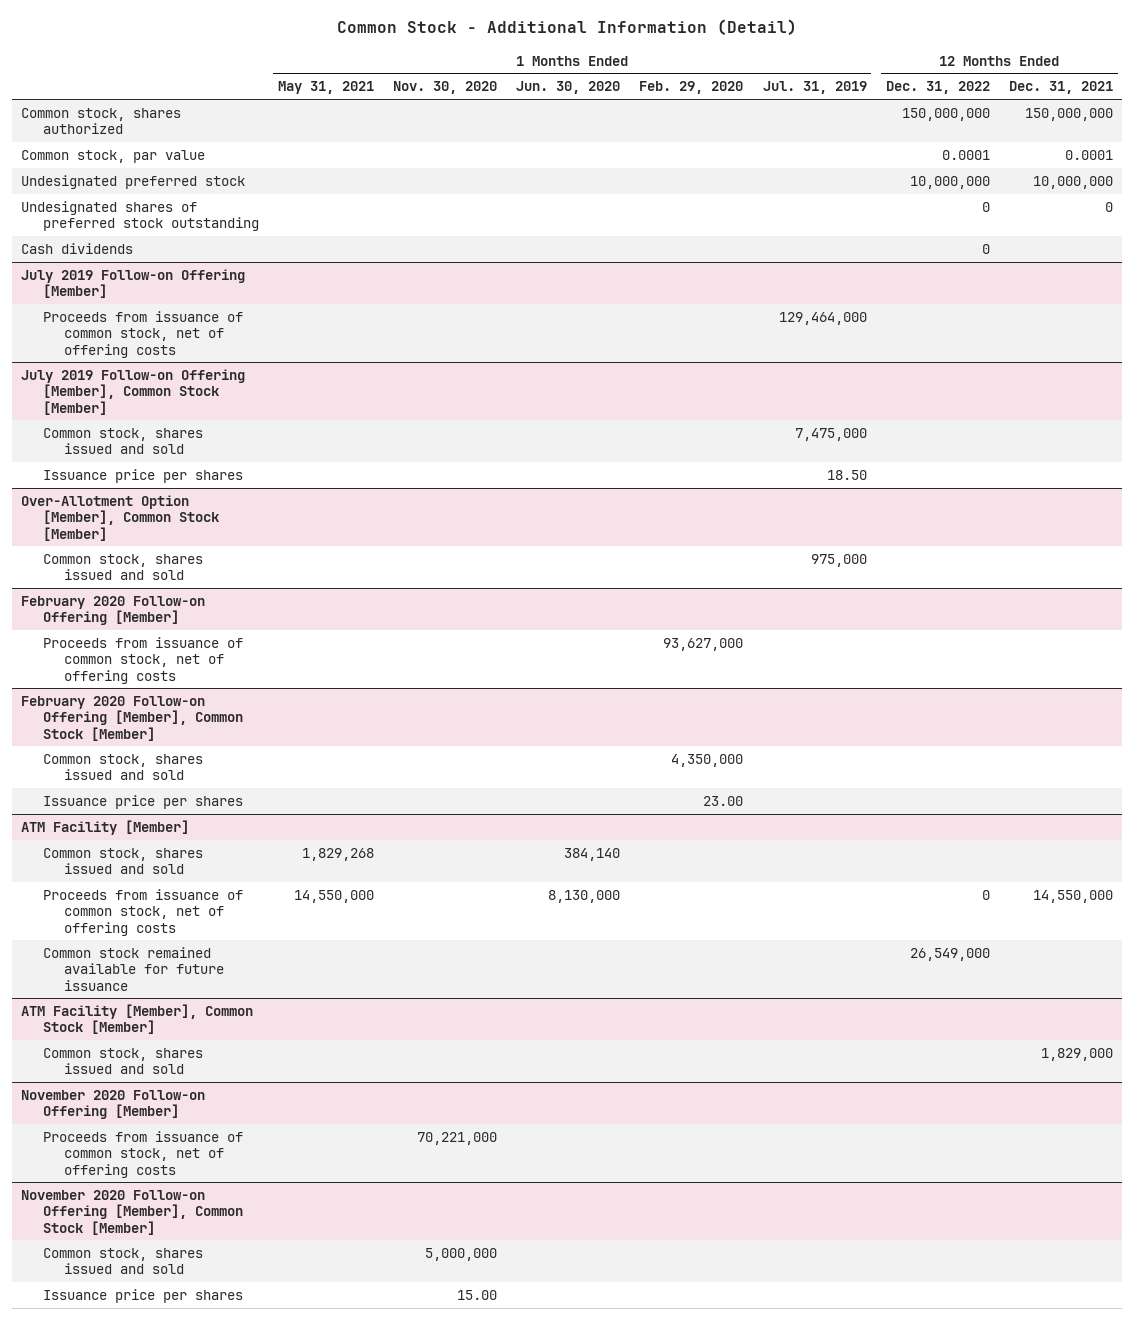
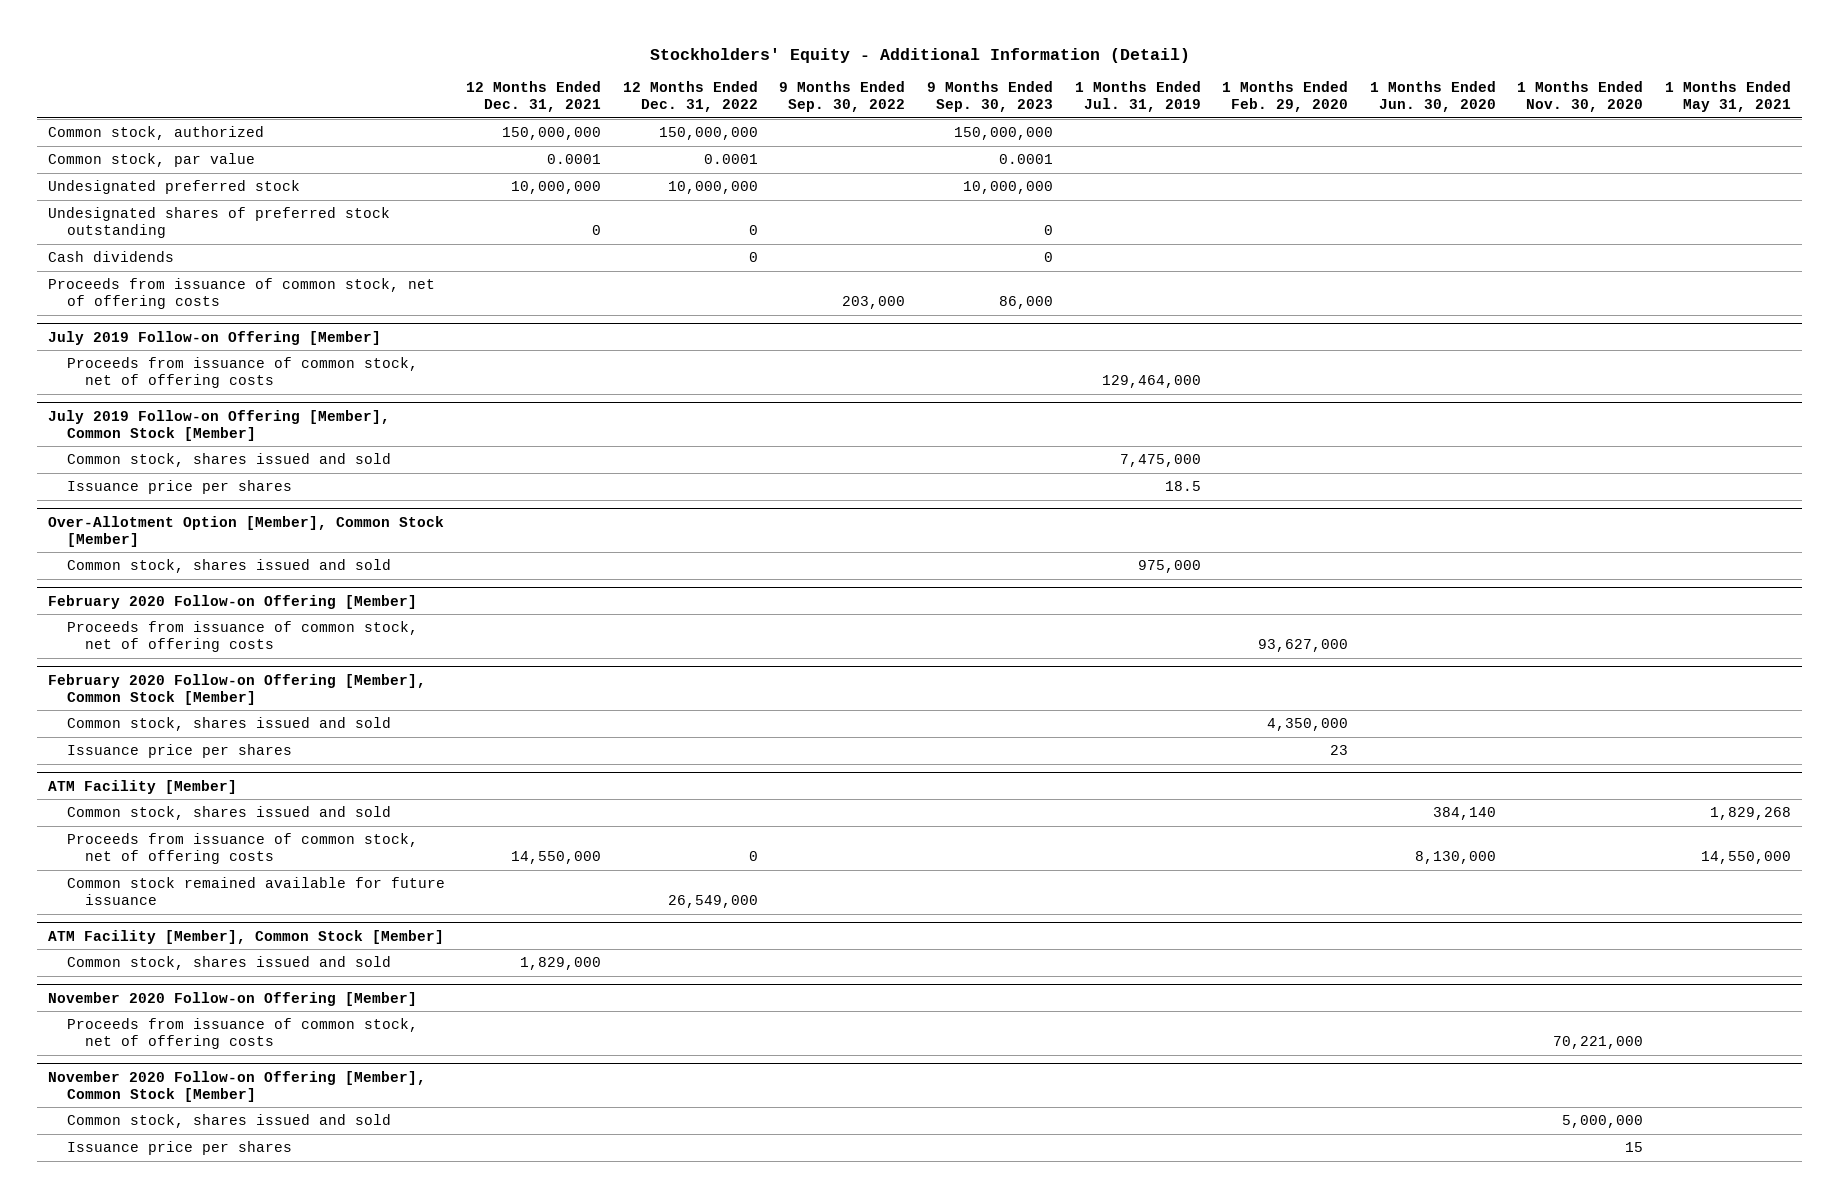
- Common Stock - Additional Information (Detail)
+ Stockholders' Equity - Additional Information (Detail)
- | 1 Months Ended May 31, 2021 | 1 Months Ended Nov. 30, 2020 | 1 Months Ended Jun. 30, 2020 | 1 Months Ended Feb. 29, 2020 | 1 Months Ended Jul. 31, 2019 | 12 Months Ended Dec. 31, 2022 | 12 Months Ended Dec. 31, 2021
+ | 12 Months Ended Dec. 31, 2021 | 12 Months Ended Dec. 31, 2022 | 9 Months Ended Sep. 30, 2022 | 9 Months Ended Sep. 30, 2023 | 1 Months Ended Jul. 31, 2019 | 1 Months Ended Feb. 29, 2020 | 1 Months Ended Jun. 30, 2020 | 1 Months Ended Nov. 30, 2020 | 1 Months Ended May 31, 2021
- Common stock, shares authorized | | | | | | 150,000,000 | 150,000,000
+ Common stock, authorized | 150,000,000 | 150,000,000 | | 150,000,000 | | | | |
+ Proceeds from issuance of common stock, net of offering costs | | | 203,000 | 86,000 | | | | |
@ July 2019 Follow-on Offering [Member], Common Stock [Member]
- Issuance price per shares | | | | | 18.50 | |
+ Issuance price per shares | | | | | 18.5 | | | |
@ February 2020 Follow-on Offering [Member], Common Stock [Member]
- Issuance price per shares | | | | 23.00 | | |
+ Issuance price per shares | | | | | | 23 | | |
@ November 2020 Follow-on Offering [Member], Common Stock [Member]
- Issuance price per shares | | 15.00 | | | | |
+ Issuance price per shares | | | | | | | | 15 |

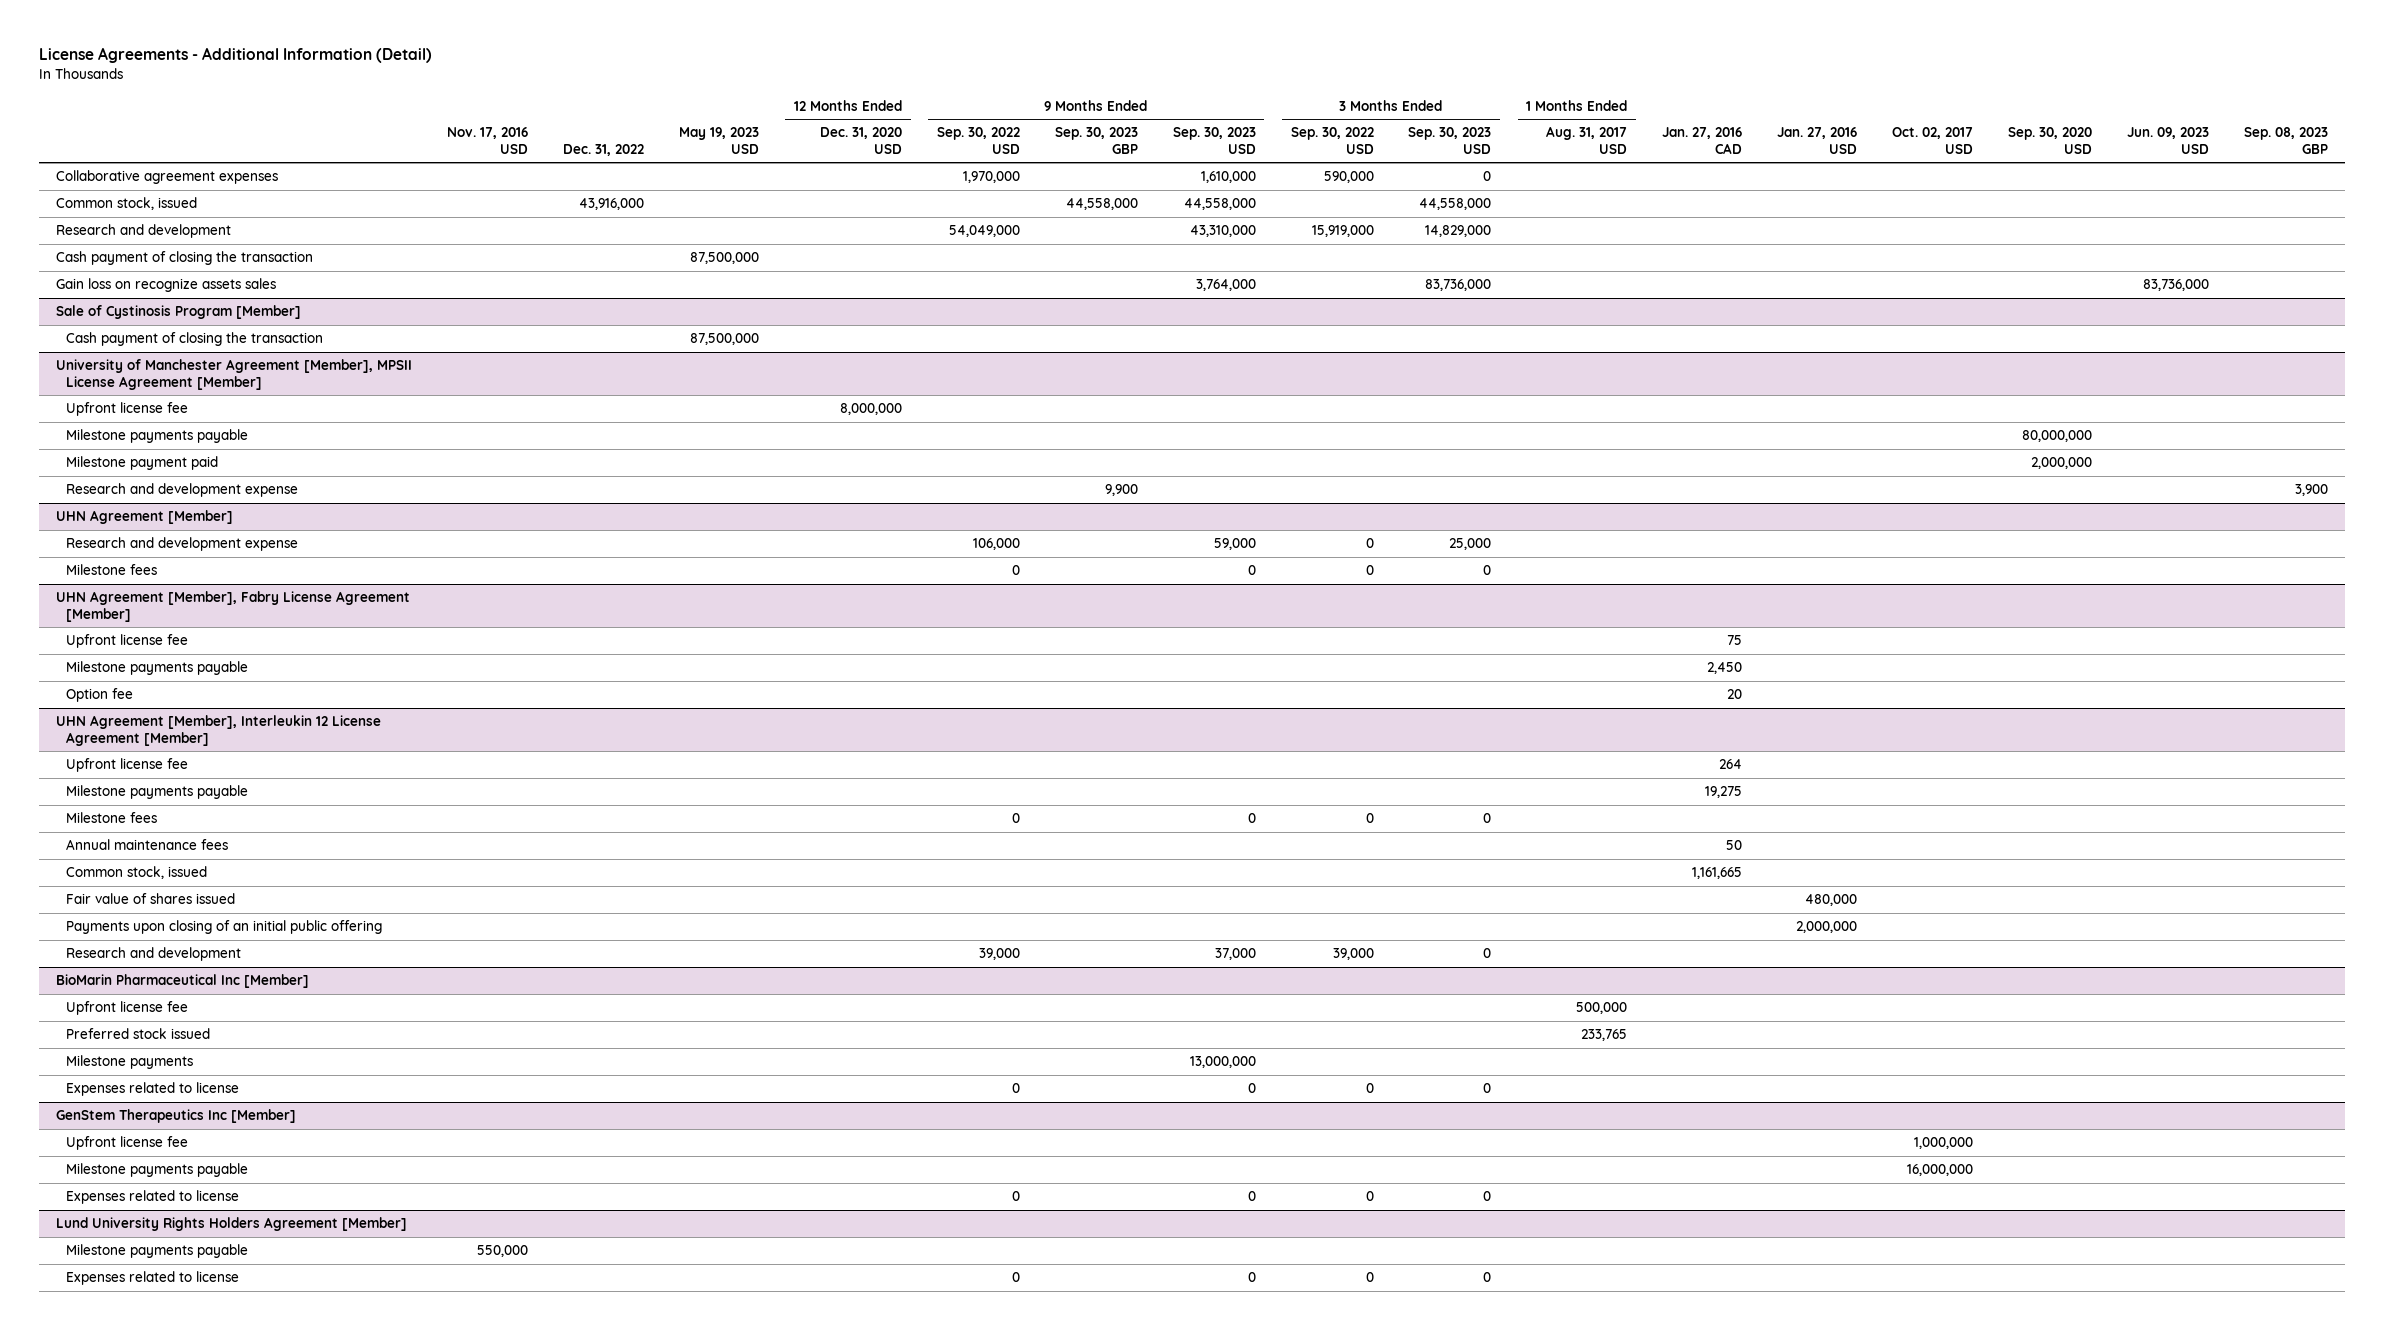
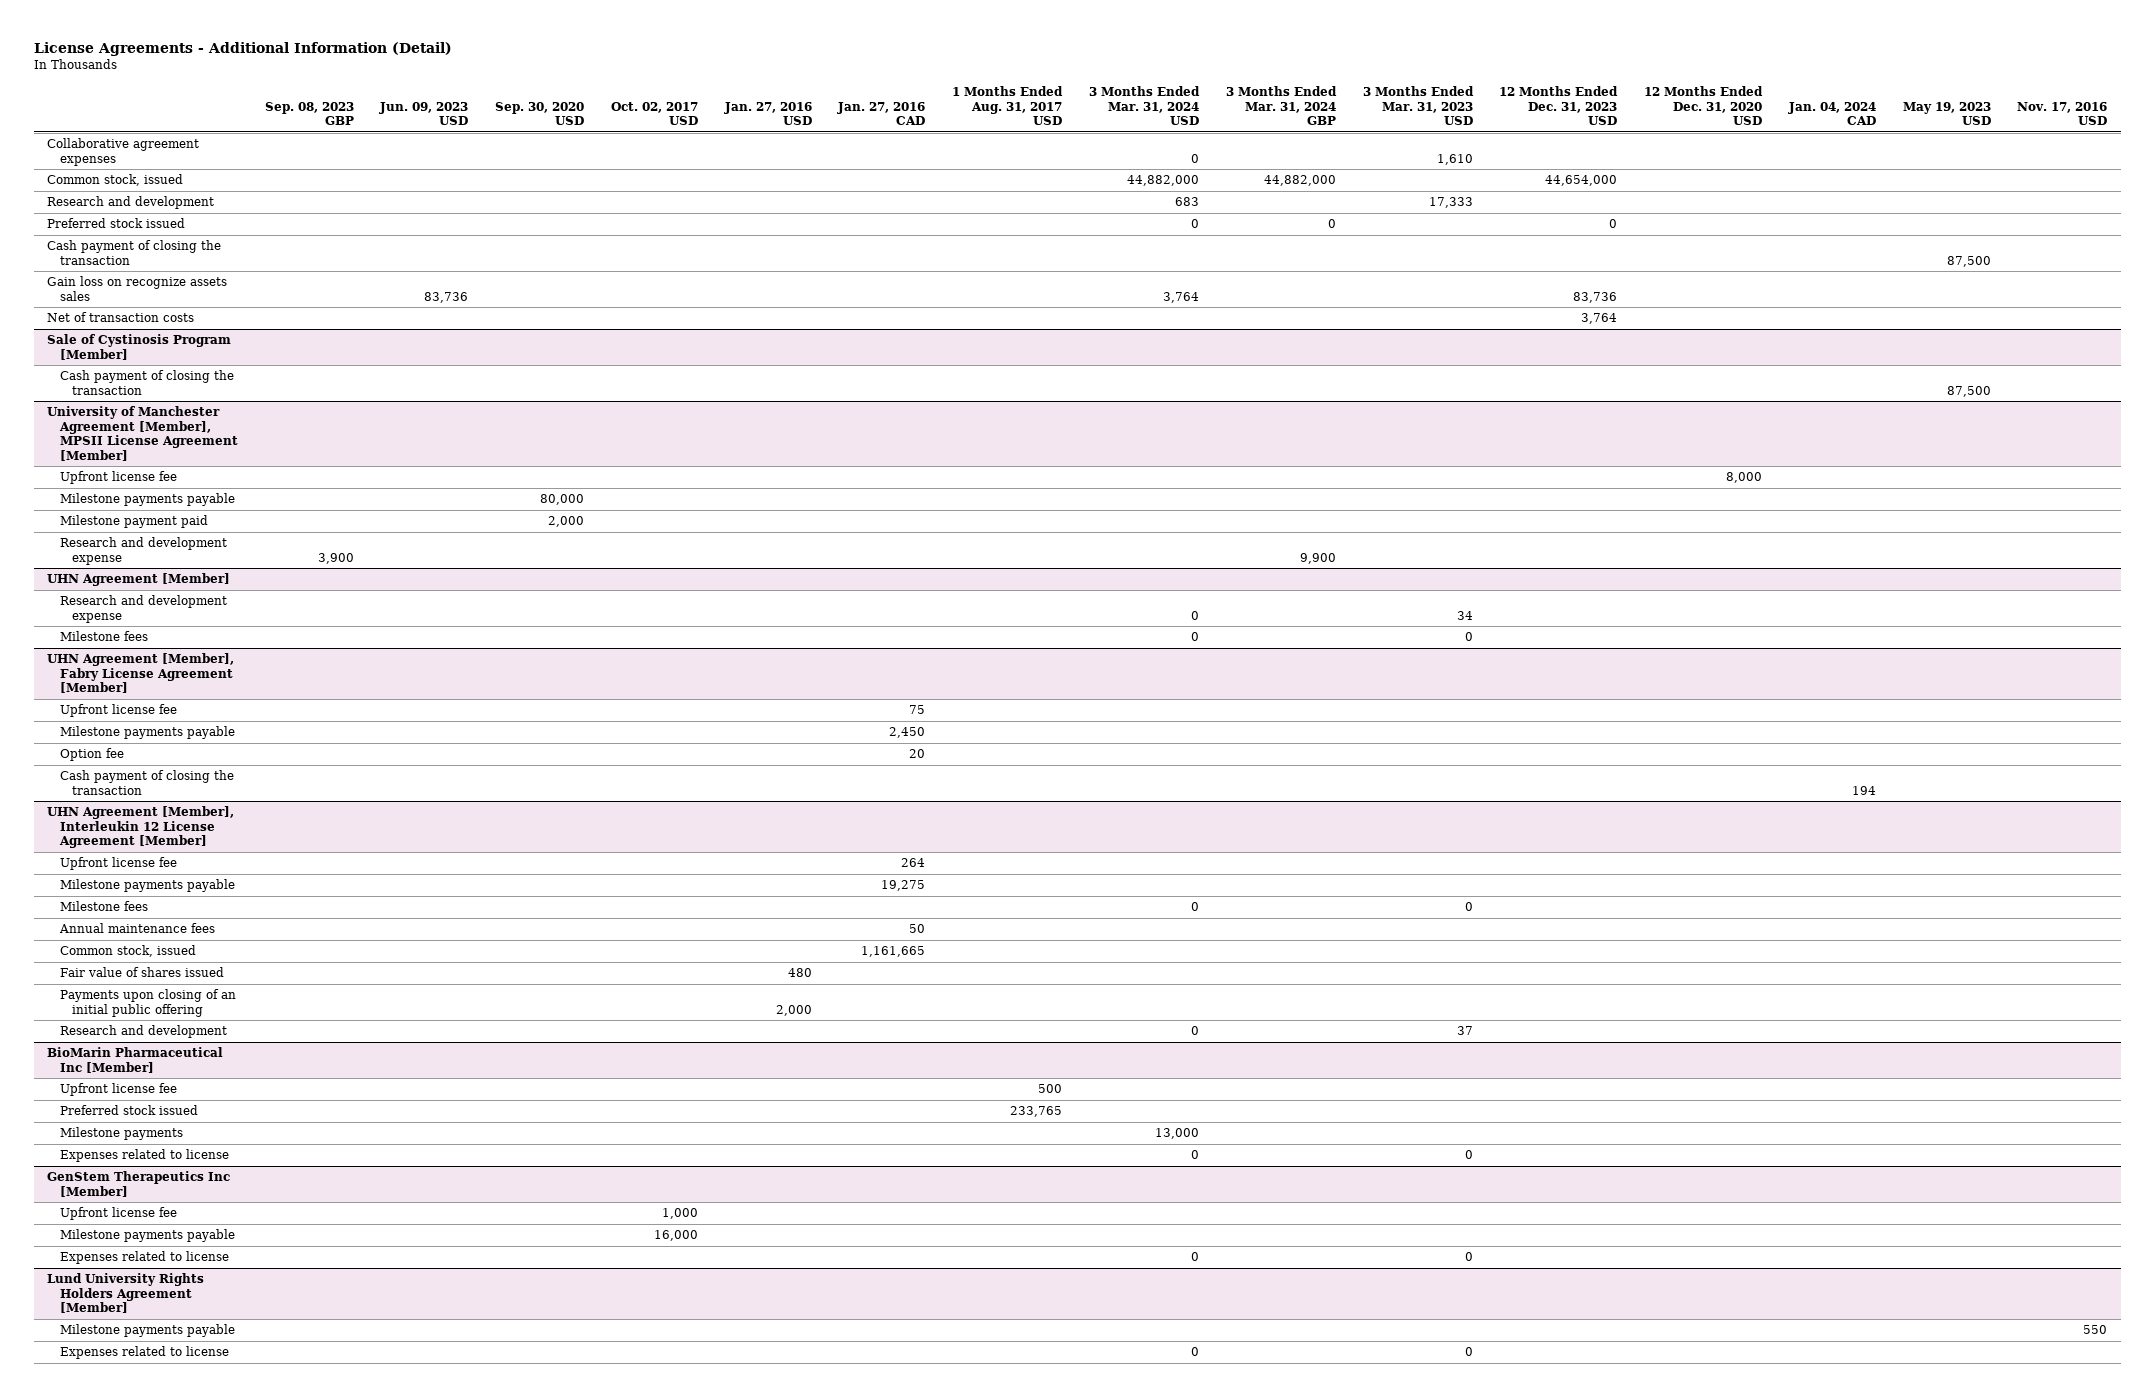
- | Nov. 17, 2016 USD | Dec. 31, 2022 | May 19, 2023 USD | 12 Months Ended Dec. 31, 2020 USD | 9 Months Ended Sep. 30, 2022 USD | 9 Months Ended Sep. 30, 2023 GBP | 9 Months Ended Sep. 30, 2023 USD | 3 Months Ended Sep. 30, 2022 USD | 3 Months Ended Sep. 30, 2023 USD | 1 Months Ended Aug. 31, 2017 USD | Jan. 27, 2016 CAD | Jan. 27, 2016 USD | Oct. 02, 2017 USD | Sep. 30, 2020 USD | Jun. 09, 2023 USD | Sep. 08, 2023 GBP
+ | Sep. 08, 2023 GBP | Jun. 09, 2023 USD | Sep. 30, 2020 USD | Oct. 02, 2017 USD | Jan. 27, 2016 USD | Jan. 27, 2016 CAD | 1 Months Ended Aug. 31, 2017 USD | 3 Months Ended Mar. 31, 2024 USD | 3 Months Ended Mar. 31, 2024 GBP | 3 Months Ended Mar. 31, 2023 USD | 12 Months Ended Dec. 31, 2023 USD | 12 Months Ended Dec. 31, 2020 USD | Jan. 04, 2024 CAD | May 19, 2023 USD | Nov. 17, 2016 USD
- Cash payment of closing the transaction | | | 87,500,000 | | | | | | | | | | | | |
- Gain loss on recognize assets sales | | | | | | | 3,764,000 | | 83,736,000 | | | | | | 83,736,000 |
+ Preferred stock issued | | | | | | | | 0 | 0 | | 0 | | | |
+ Cash payment of closing the transaction | | | | | | | | | | | | | | 87,500 |
+ Gain loss on recognize assets sales | | 83,736 | | | | | | 3,764 | | | 83,736 | | | |
+ Net of transaction costs | | | | | | | | | | | 3,764 | | | |
@ Sale of Cystinosis Program [Member]
- Cash payment of closing the transaction | | | 87,500,000 | | | | | | | | | | | | |
+ Cash payment of closing the transaction | | | | | | | | | | | | | | 87,500 |
@ University of Manchester Agreement [Member], MPSII License Agreement [Member]
- Upfront license fee | | | | 8,000,000 | | | | | | | | | | | |
- Milestone payments payable | | | | | | | | | | | | | | 80,000,000 | |
- Milestone payment paid | | | | | | | | | | | | | | 2,000,000 | |
+ Upfront license fee | | | | | | | | | | | | 8,000 | | |
+ Milestone payments payable | | | 80,000 | | | | | | | | | | | |
+ Milestone payment paid | | | 2,000 | | | | | | | | | | | |
@ UHN Agreement [Member], Fabry License Agreement [Member]
+ Cash payment of closing the transaction | | | | | | | | | | | | | 194 | |
@ UHN Agreement [Member], Interleukin 12 License Agreement [Member]
- Fair value of shares issued | | | | | | | | | | | | 480,000 | | | |
- Payments upon closing of an initial public offering | | | | | | | | | | | | 2,000,000 | | | |
+ Fair value of shares issued | | | | | 480 | | | | | | | | | |
+ Payments upon closing of an initial public offering | | | | | 2,000 | | | | | | | | | |
@ BioMarin Pharmaceutical Inc [Member]
- Upfront license fee | | | | | | | | | | 500,000 | | | | | |
+ Upfront license fee | | | | | | | 500 | | | | | | | |
@ GenStem Therapeutics Inc [Member]
- Upfront license fee | | | | | | | | | | | | | 1,000,000 | | |
- Milestone payments payable | | | | | | | | | | | | | 16,000,000 | | |
+ Upfront license fee | | | | 1,000 | | | | | | | | | | |
+ Milestone payments payable | | | | 16,000 | | | | | | | | | | |
@ Lund University Rights Holders Agreement [Member]
- Milestone payments payable | 550,000 | | | | | | | | | | | | | | |
+ Milestone payments payable | | | | | | | | | | | | | | | 550

